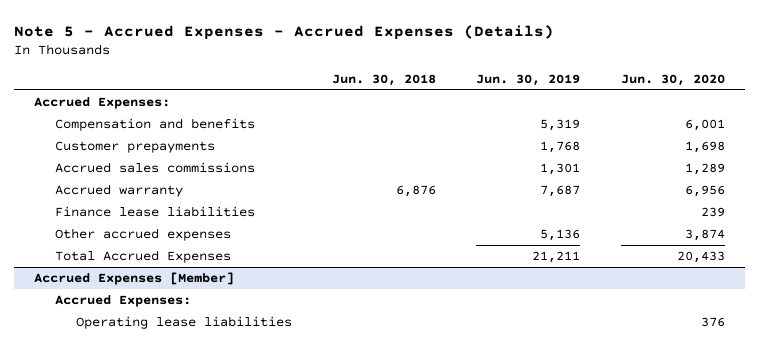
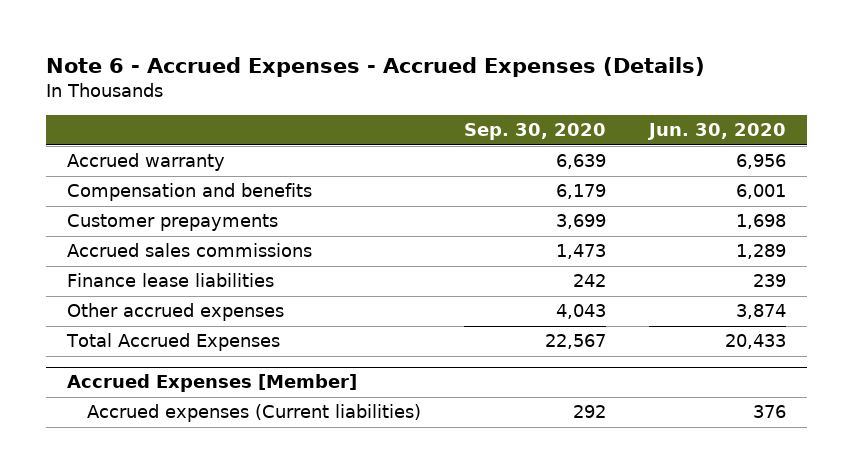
- Note 5 - Accrued Expenses - Accrued Expenses (Details)
+ Note 6 - Accrued Expenses - Accrued Expenses (Details)
- | Jun. 30, 2018 | Jun. 30, 2019 | Jun. 30, 2020
+ | Sep. 30, 2020 | Jun. 30, 2020
- Accrued Expenses:
moved up: Accrued warranty | 6,639 | 6,956
@ Accrued Expenses [Member]
- Accrued Expenses:
- Operating lease liabilities | | | 376
+ Accrued expenses (Current liabilities) | 292 | 376

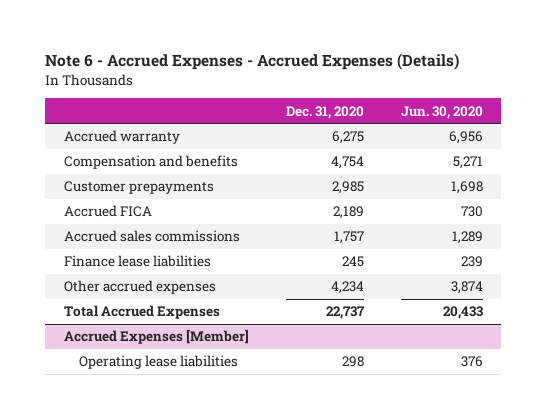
- | Sep. 30, 2020 | Jun. 30, 2020
+ | Dec. 31, 2020 | Jun. 30, 2020
- Compensation and benefits | 6,179 | 6,001
+ Compensation and benefits | 4,754 | 5,271
+ Accrued FICA | 2,189 | 730
@ Accrued Expenses [Member]
- Accrued expenses (Current liabilities) | 292 | 376
+ Operating lease liabilities | 298 | 376

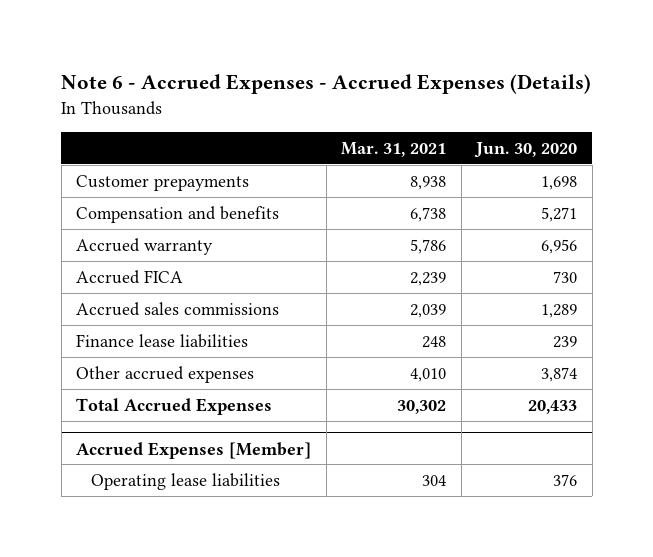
- | Dec. 31, 2020 | Jun. 30, 2020
+ | Mar. 31, 2021 | Jun. 30, 2020
moved down: Compensation and benefits | 6,738 | 5,271
moved down: Accrued warranty | 5,786 | 6,956

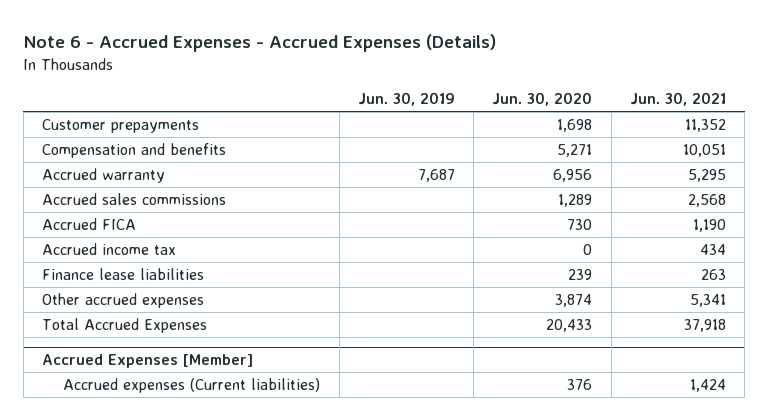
- | Mar. 31, 2021 | Jun. 30, 2020
+ | Jun. 30, 2019 | Jun. 30, 2020 | Jun. 30, 2021
moved down: Accrued FICA | | 730 | 1,190
+ Accrued income tax | | 0 | 434
@ Accrued Expenses [Member]
- Operating lease liabilities | 304 | 376
+ Accrued expenses (Current liabilities) | | 376 | 1,424

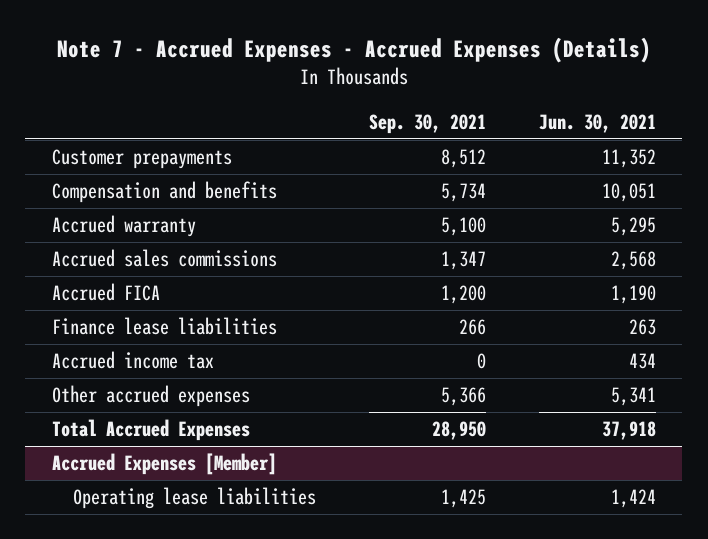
- Note 6 - Accrued Expenses - Accrued Expenses (Details)
+ Note 7 - Accrued Expenses - Accrued Expenses (Details)
- | Jun. 30, 2019 | Jun. 30, 2020 | Jun. 30, 2021
+ | Sep. 30, 2021 | Jun. 30, 2021
moved down: Accrued income tax | 0 | 434
@ Accrued Expenses [Member]
- Accrued expenses (Current liabilities) | | 376 | 1,424
+ Operating lease liabilities | 1,425 | 1,424

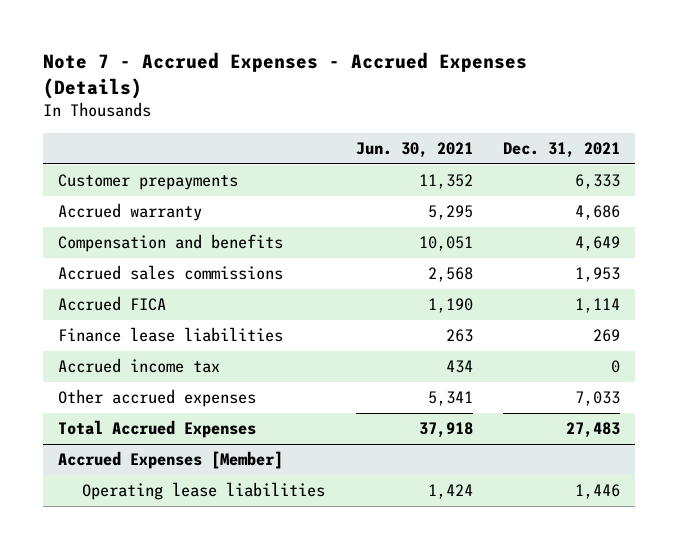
- | Sep. 30, 2021 | Jun. 30, 2021
+ | Jun. 30, 2021 | Dec. 31, 2021
moved down: Compensation and benefits | 10,051 | 4,649

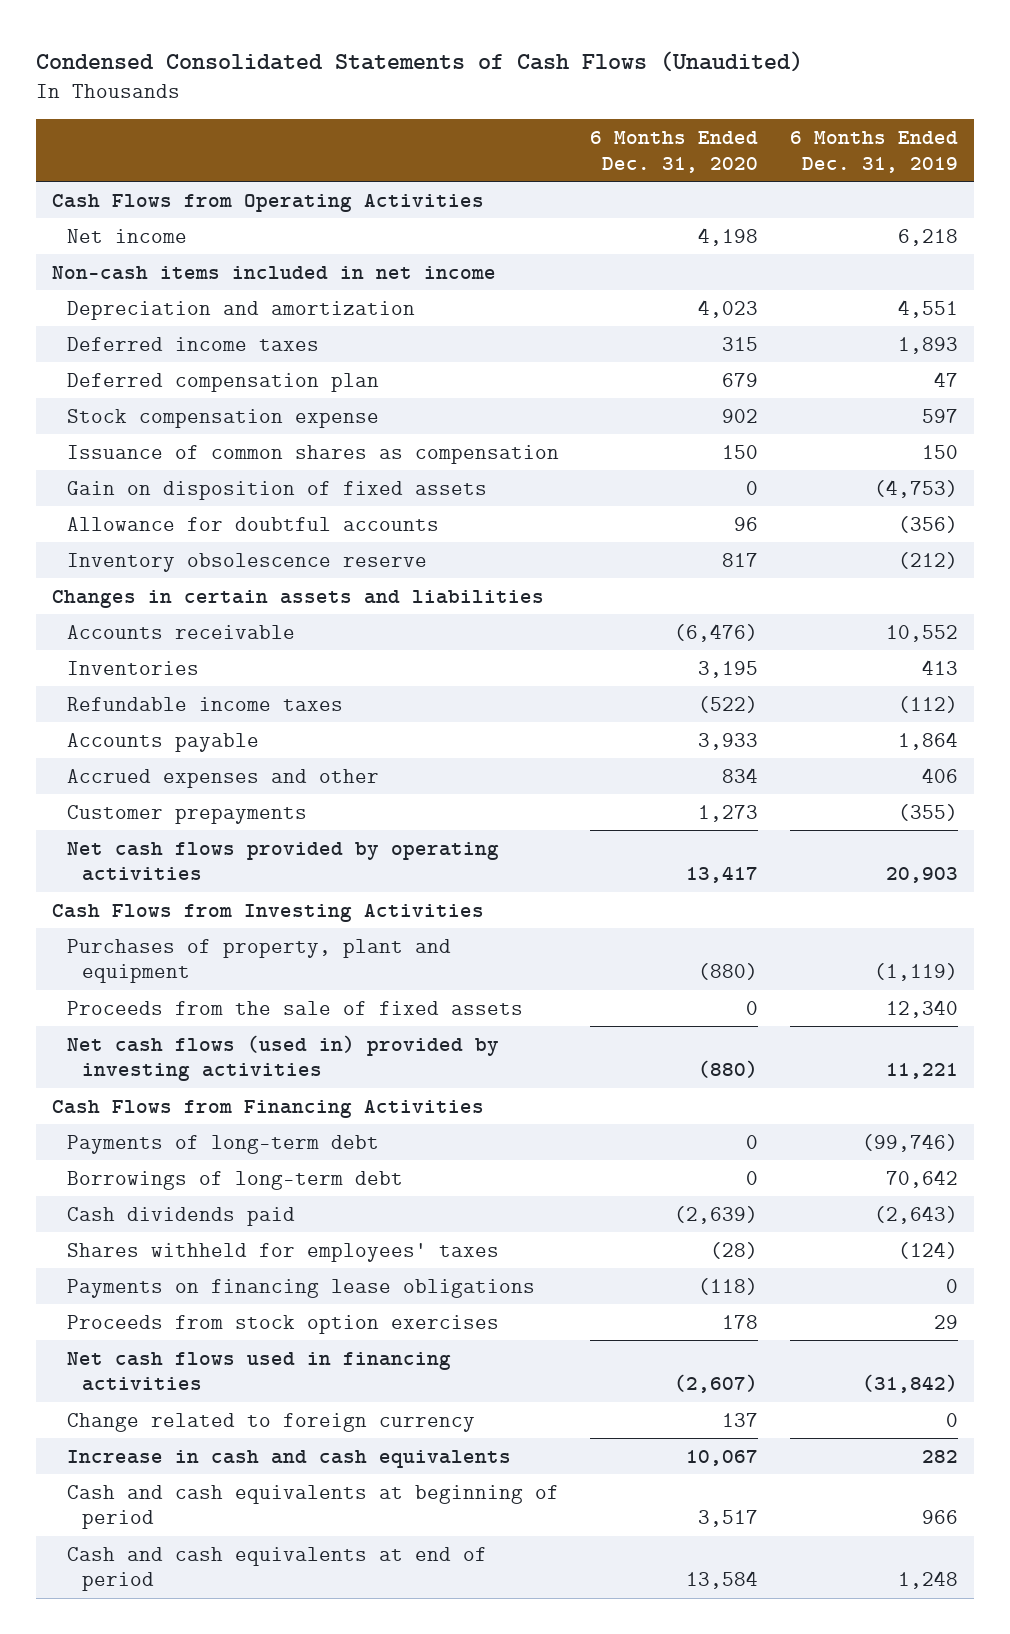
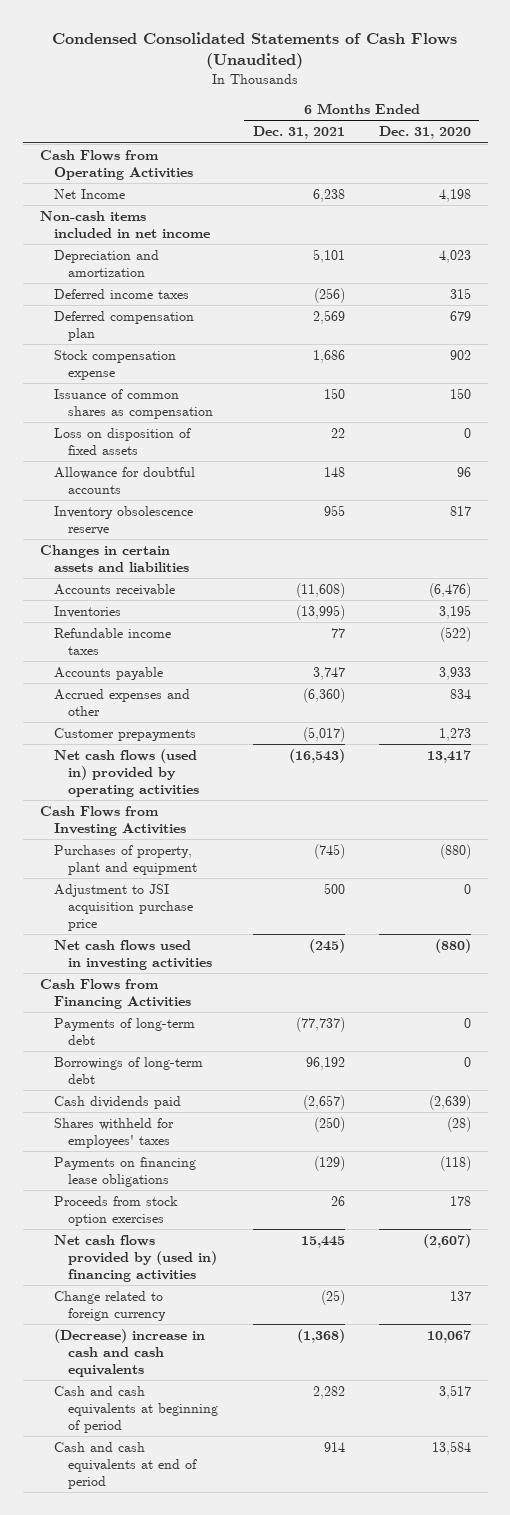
- | 6 Months Ended Dec. 31, 2020 | 6 Months Ended Dec. 31, 2019
+ | 6 Months Ended Dec. 31, 2021 | 6 Months Ended Dec. 31, 2020
- Net income | 4,198 | 6,218
+ Net Income | 6,238 | 4,198
- Gain on disposition of fixed assets | 0 | (4,753)
+ Loss on disposition of fixed assets | 22 | 0
- Net cash flows provided by operating activities | 13,417 | 20,903
+ Net cash flows (used in) provided by operating activities | (16,543) | 13,417
- Proceeds from the sale of fixed assets | 0 | 12,340
- Net cash flows (used in) provided by investing activities | (880) | 11,221
+ Adjustment to JSI acquisition purchase price | 500 | 0
+ Net cash flows used in investing activities | (245) | (880)
- Net cash flows used in financing activities | (2,607) | (31,842)
+ Net cash flows provided by (used in) financing activities | 15,445 | (2,607)
- Increase in cash and cash equivalents | 10,067 | 282
+ (Decrease) increase in cash and cash equivalents | (1,368) | 10,067

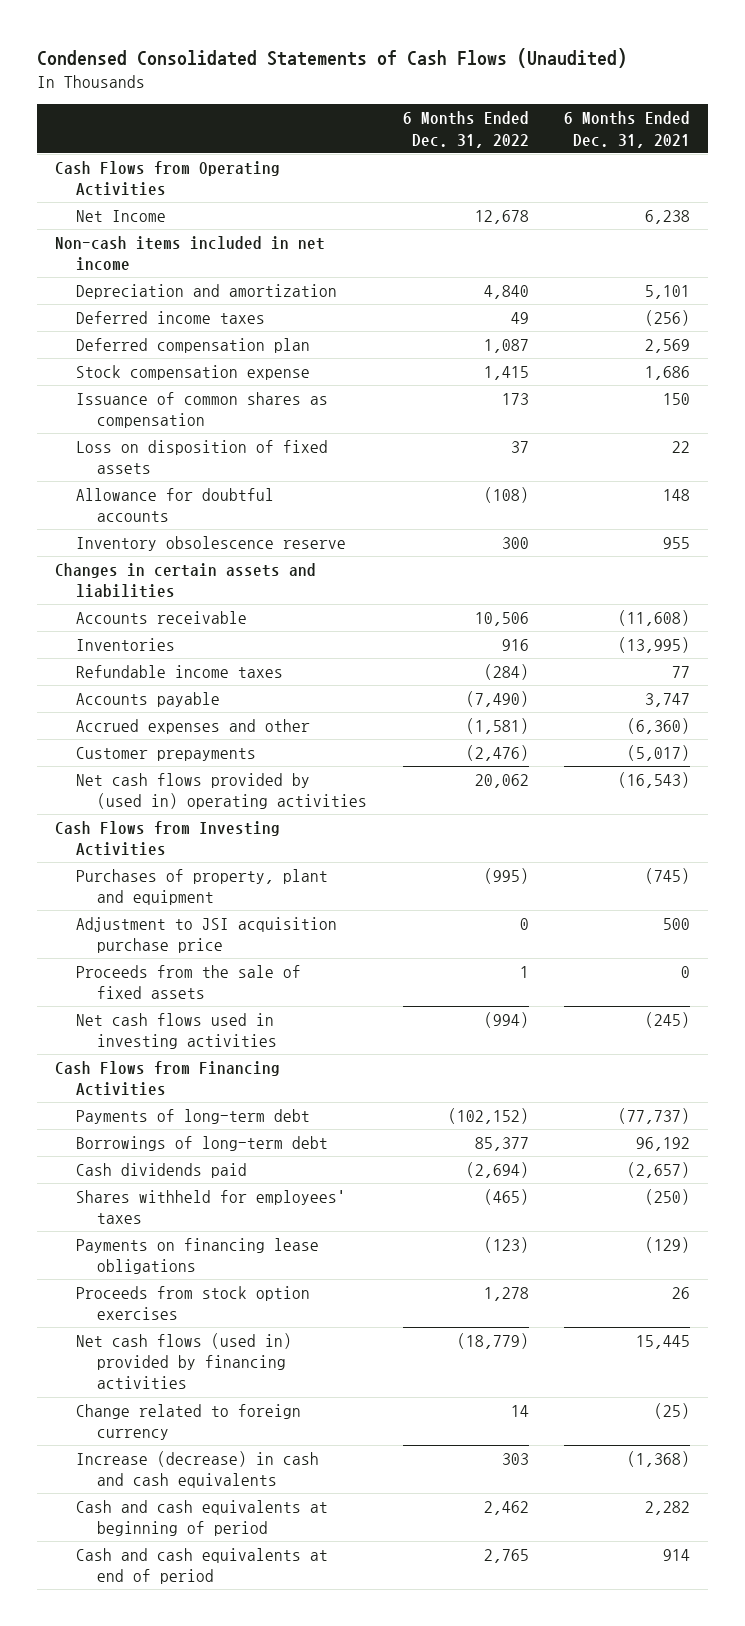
- | 6 Months Ended Dec. 31, 2021 | 6 Months Ended Dec. 31, 2020
+ | 6 Months Ended Dec. 31, 2022 | 6 Months Ended Dec. 31, 2021
- Net cash flows (used in) provided by operating activities | (16,543) | 13,417
+ Net cash flows provided by (used in) operating activities | 20,062 | (16,543)
+ Proceeds from the sale of fixed assets | 1 | 0
- Net cash flows provided by (used in) financing activities | 15,445 | (2,607)
+ Net cash flows (used in) provided by financing activities | (18,779) | 15,445
- (Decrease) increase in cash and cash equivalents | (1,368) | 10,067
+ Increase (decrease) in cash and cash equivalents | 303 | (1,368)

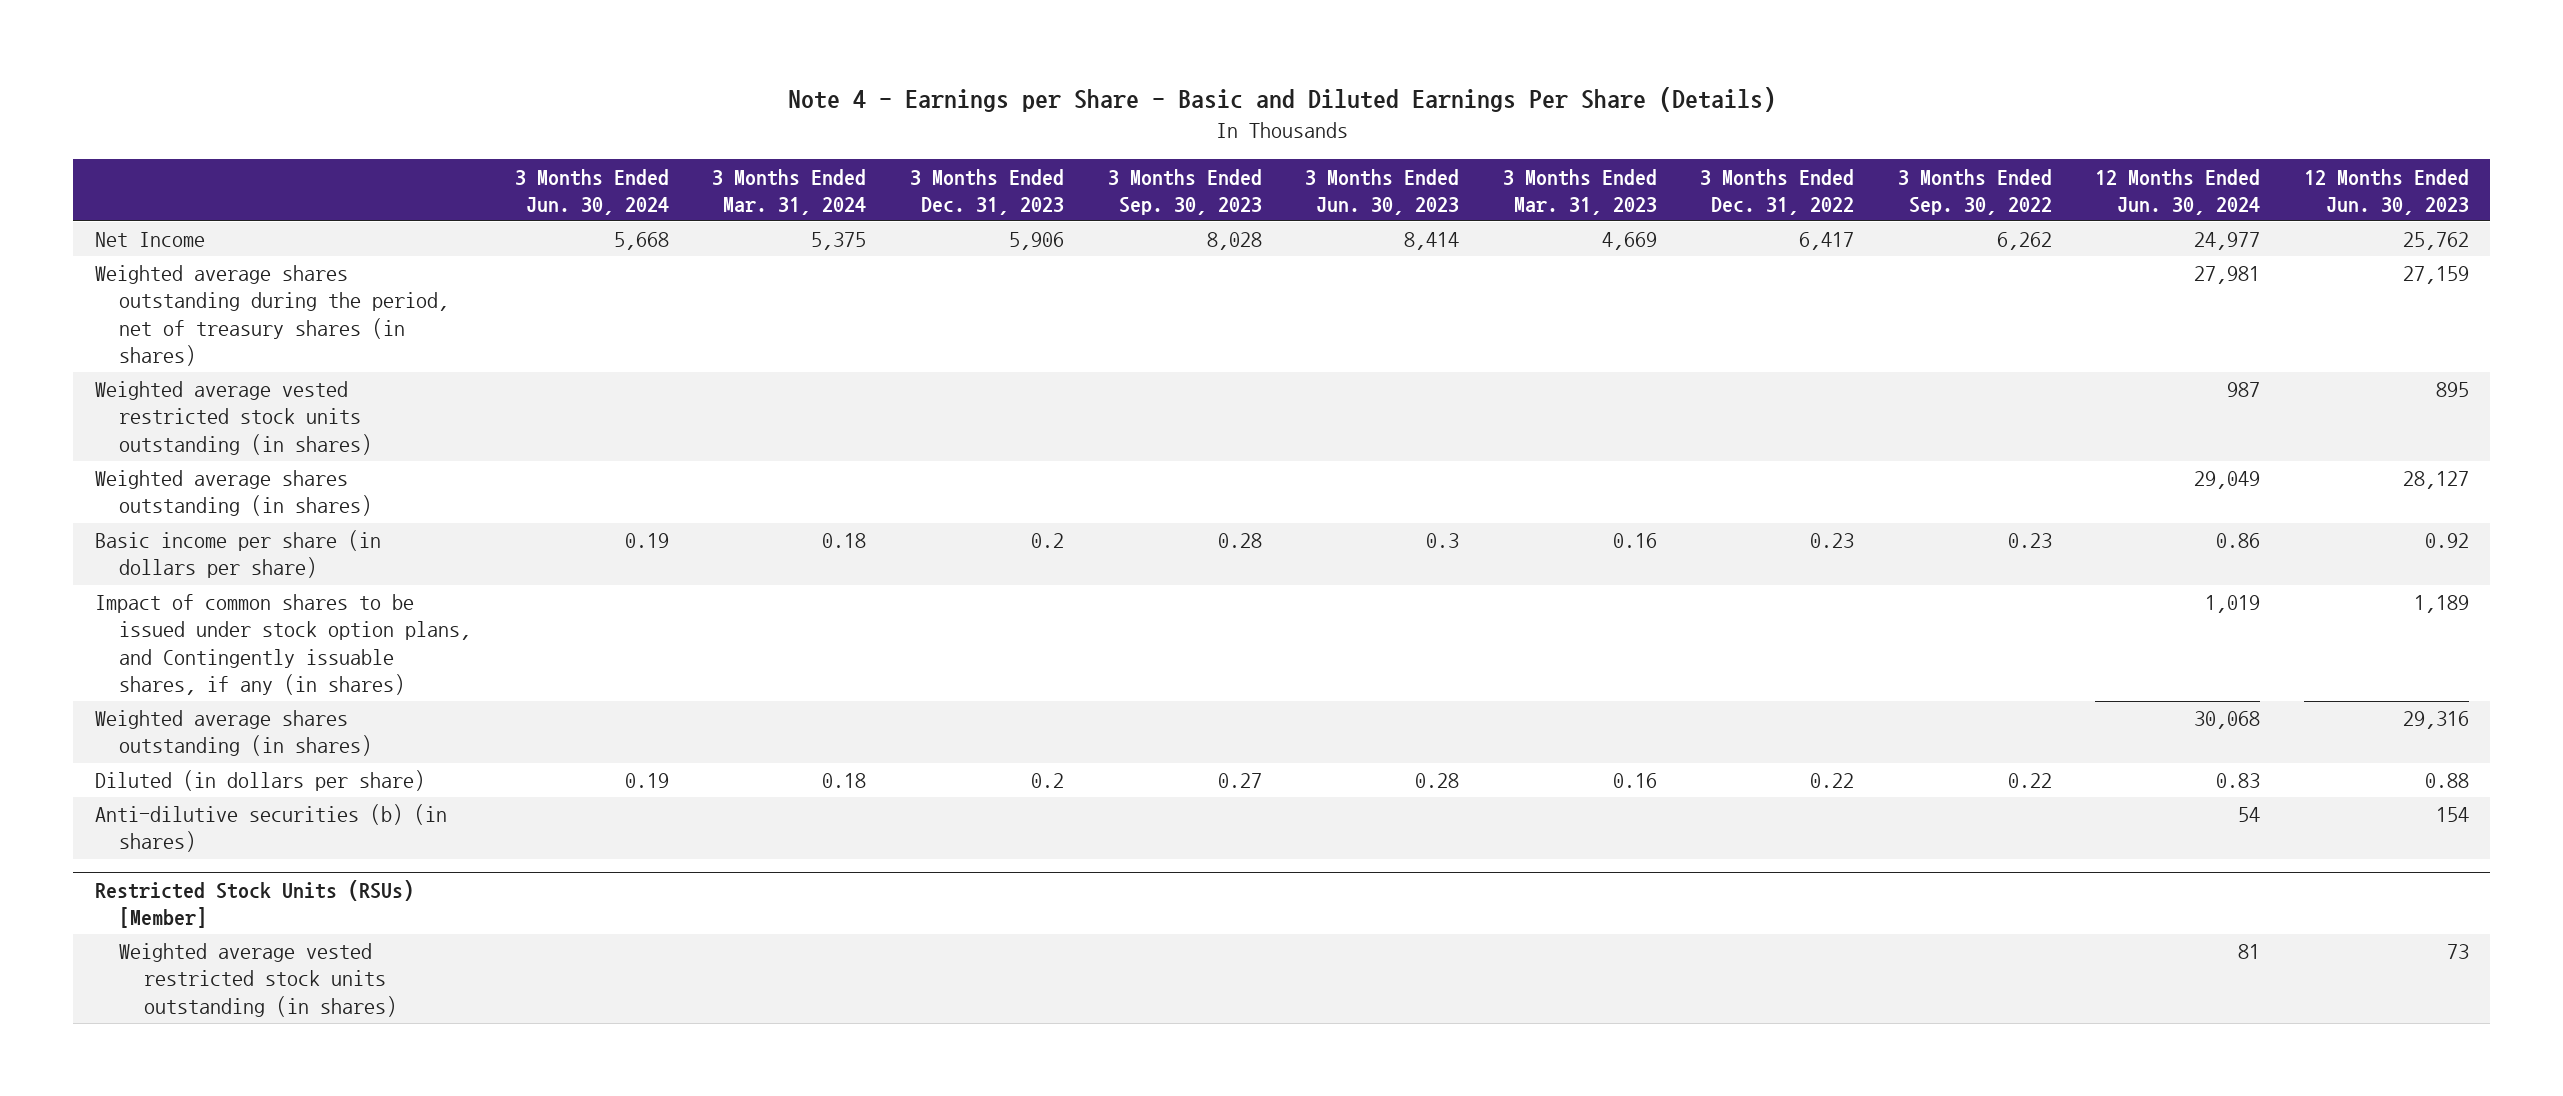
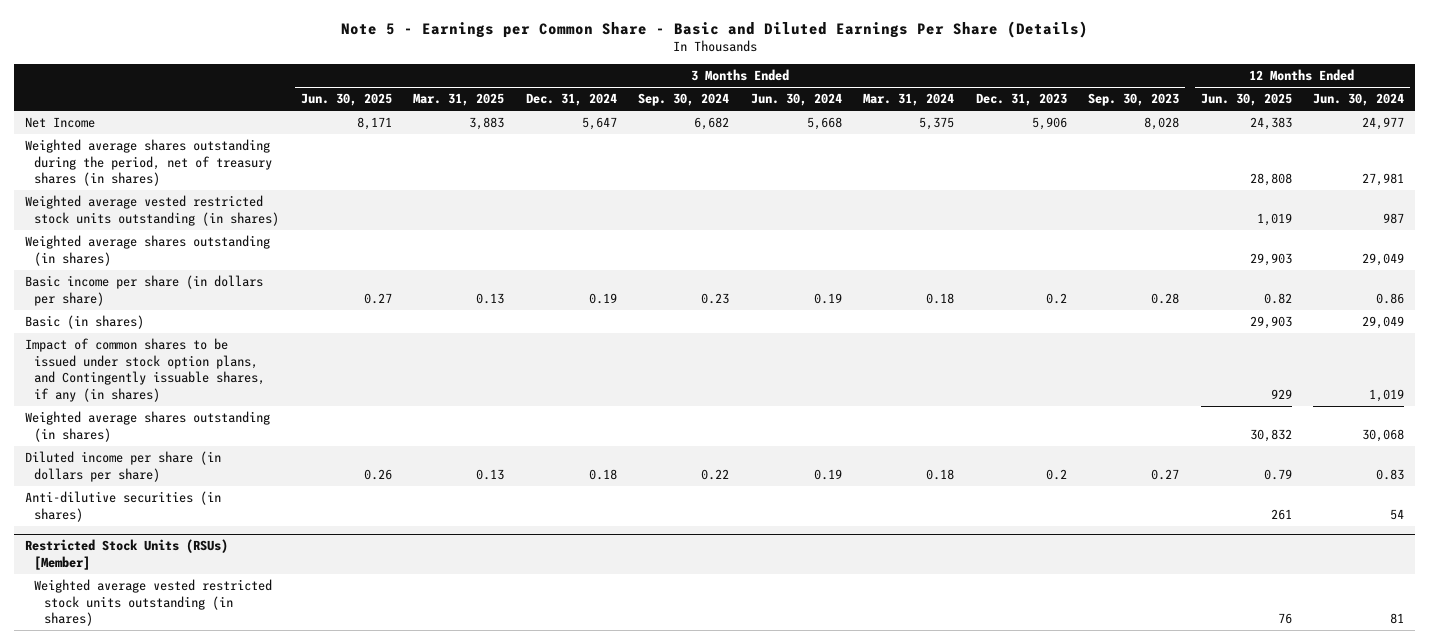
- Note 4 - Earnings per Share - Basic and Diluted Earnings Per Share (Details)
+ Note 5 - Earnings per Common Share - Basic and Diluted Earnings Per Share (Details)
- | 3 Months Ended Jun. 30, 2024 | 3 Months Ended Mar. 31, 2024 | 3 Months Ended Dec. 31, 2023 | 3 Months Ended Sep. 30, 2023 | 3 Months Ended Jun. 30, 2023 | 3 Months Ended Mar. 31, 2023 | 3 Months Ended Dec. 31, 2022 | 3 Months Ended Sep. 30, 2022 | 12 Months Ended Jun. 30, 2024 | 12 Months Ended Jun. 30, 2023
+ | 3 Months Ended Jun. 30, 2025 | 3 Months Ended Mar. 31, 2025 | 3 Months Ended Dec. 31, 2024 | 3 Months Ended Sep. 30, 2024 | 3 Months Ended Jun. 30, 2024 | 3 Months Ended Mar. 31, 2024 | 3 Months Ended Dec. 31, 2023 | 3 Months Ended Sep. 30, 2023 | 12 Months Ended Jun. 30, 2025 | 12 Months Ended Jun. 30, 2024
+ Basic (in shares) | | | | | | | | | 29,903 | 29,049
- Diluted (in dollars per share) | 0.19 | 0.18 | 0.2 | 0.27 | 0.28 | 0.16 | 0.22 | 0.22 | 0.83 | 0.88
- Anti-dilutive securities (b) (in shares) | | | | | | | | | 54 | 154
+ Diluted income per share (in dollars per share) | 0.26 | 0.13 | 0.18 | 0.22 | 0.19 | 0.18 | 0.2 | 0.27 | 0.79 | 0.83
+ Anti-dilutive securities (in shares) | | | | | | | | | 261 | 54

